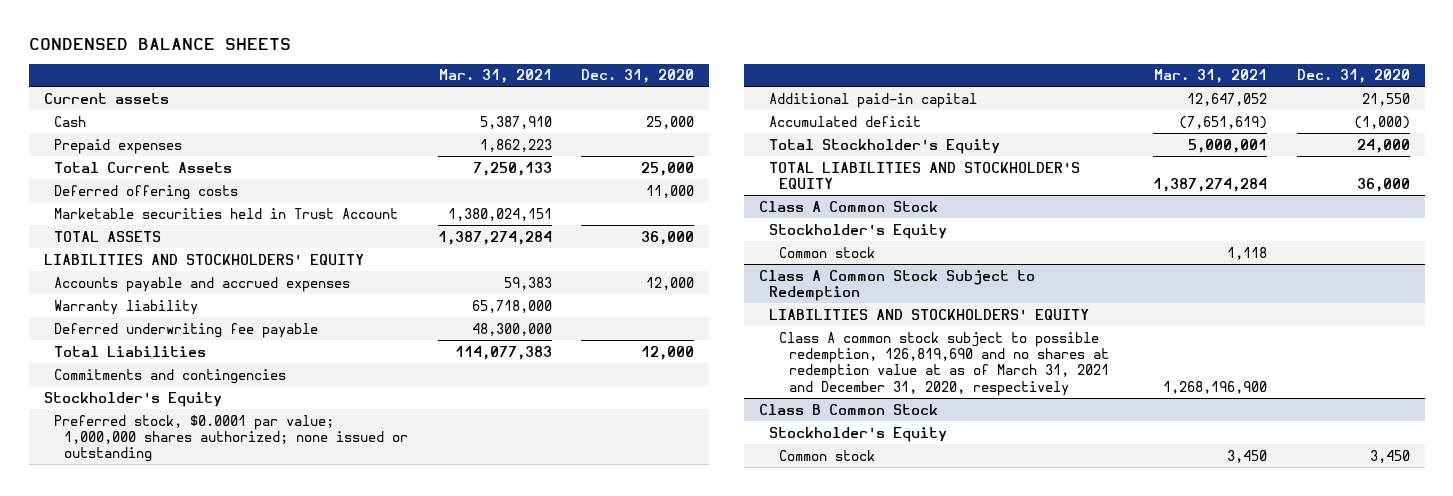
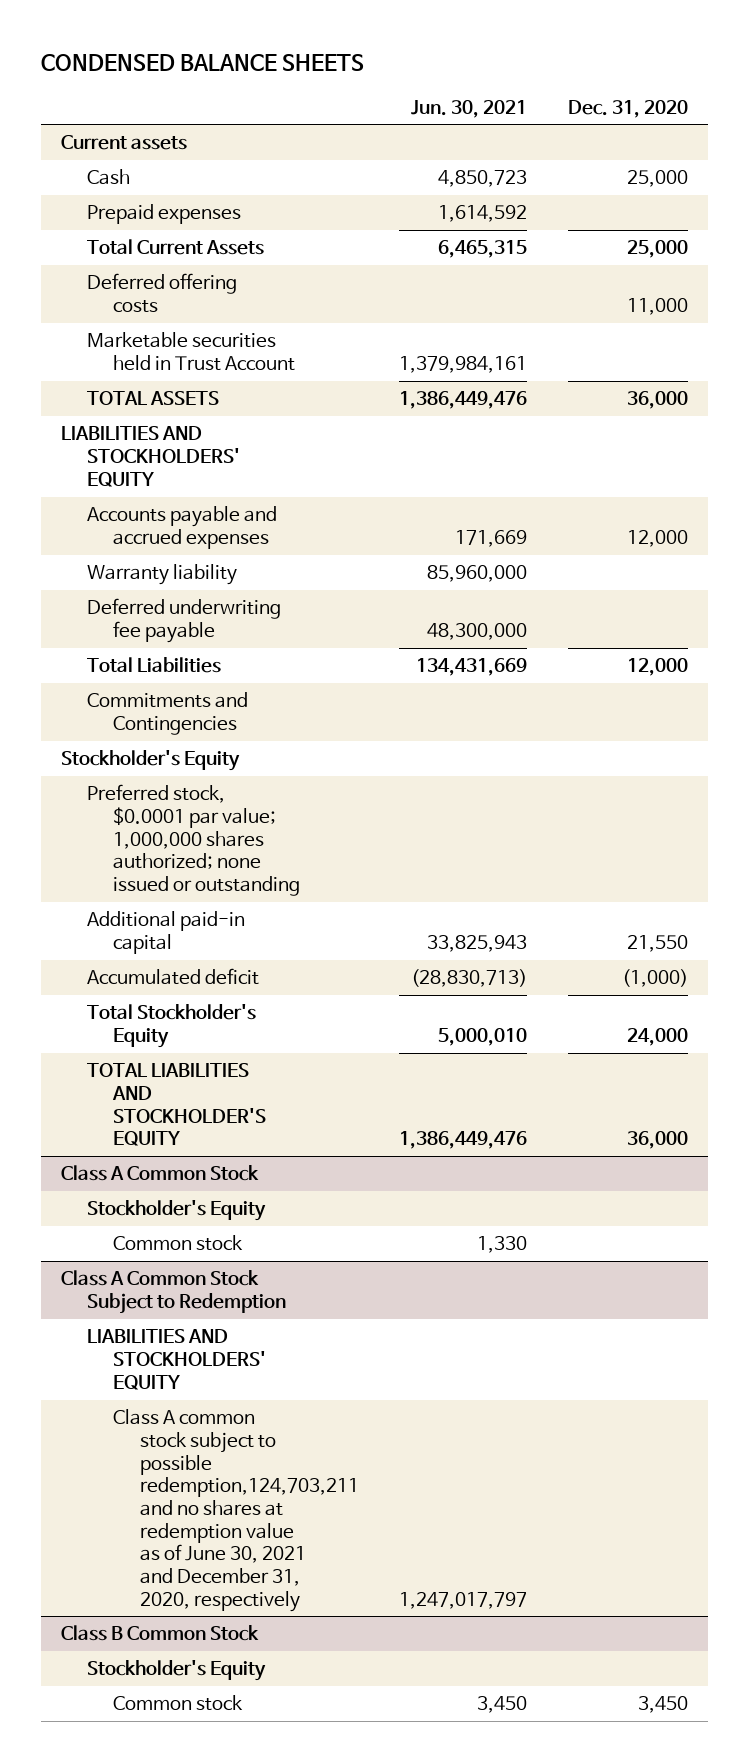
- | Mar. 31, 2021 | Dec. 31, 2020
+ | Jun. 30, 2021 | Dec. 31, 2020
- Commitments and contingencies
+ Commitments and Contingencies
@ Class A Common Stock Subject to Redemption
- Class A common stock subject to possible redemption, 126,819,690 and no shares at redemption value at as of March 31, 2021 and December 31, 2020, respectively | 1,268,196,900 |
+ Class A common stock subject to possible redemption,124,703,211 and no shares at redemption value as of June 30, 2021 and December 31, 2020, respectively | 1,247,017,797 |

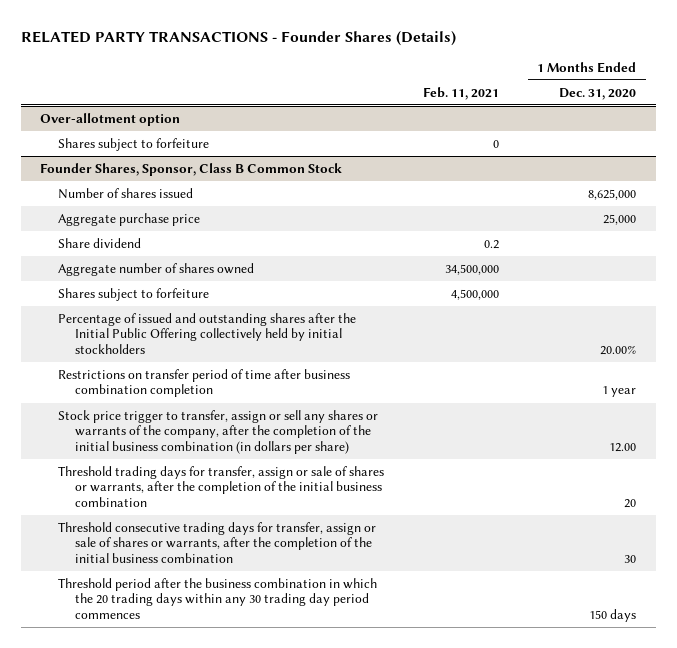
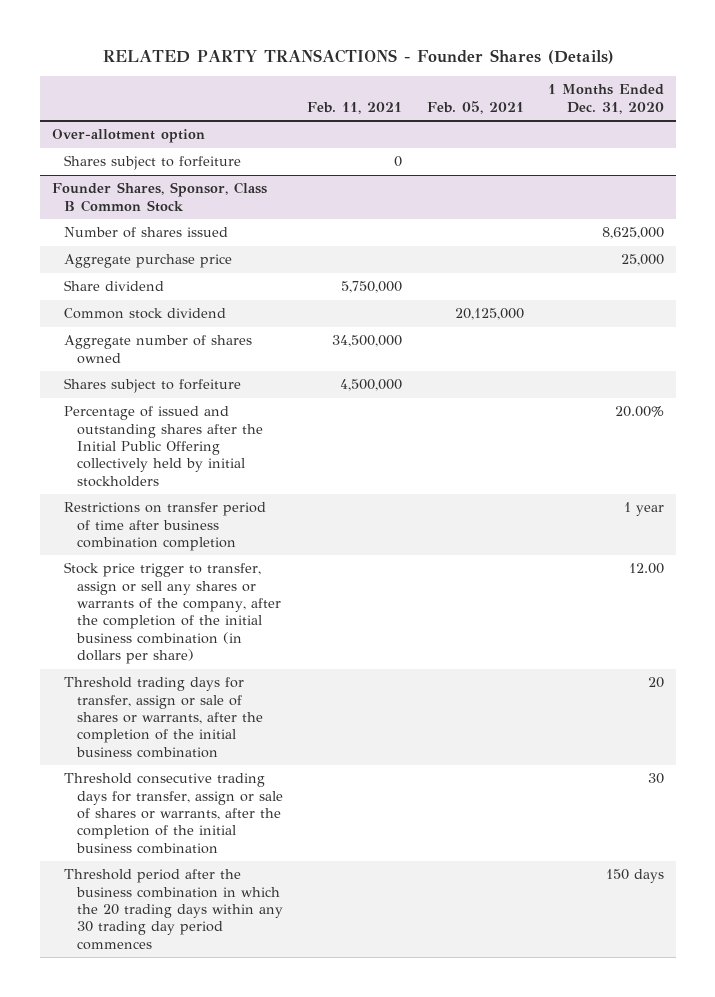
- | Feb. 11, 2021 | 1 Months Ended Dec. 31, 2020
+ | Feb. 11, 2021 | Feb. 05, 2021 | 1 Months Ended Dec. 31, 2020
@ Founder Shares, Sponsor, Class B Common Stock
- Share dividend | 0.2 |
+ Share dividend | 5,750,000 | |
+ Common stock dividend | | 20,125,000 |

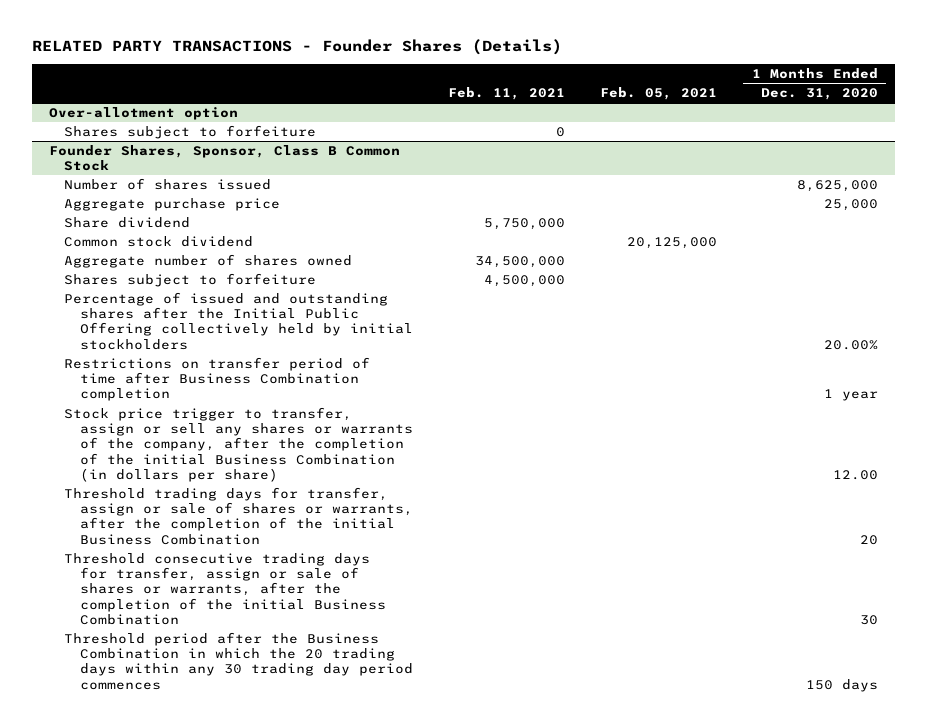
@ Founder Shares, Sponsor, Class B Common Stock
- Restrictions on transfer period of time after business combination completion | | | 1 year
- Stock price trigger to transfer, assign or sell any shares or warrants of the company, after the completion of the initial business combination (in dollars per share) | | | 12.00
- Threshold trading days for transfer, assign or sale of shares or warrants, after the completion of the initial business combination | | | 20
- Threshold consecutive trading days for transfer, assign or sale of shares or warrants, after the completion of the initial business combination | | | 30
- Threshold period after the business combination in which the 20 trading days within any 30 trading day period commences | | | 150 days
+ Restrictions on transfer period of time after Business Combination completion | | | 1 year
+ Stock price trigger to transfer, assign or sell any shares or warrants of the company, after the completion of the initial Business Combination (in dollars per share) | | | 12.00
+ Threshold trading days for transfer, assign or sale of shares or warrants, after the completion of the initial Business Combination | | | 20
+ Threshold consecutive trading days for transfer, assign or sale of shares or warrants, after the completion of the initial Business Combination | | | 30
+ Threshold period after the Business Combination in which the 20 trading days within any 30 trading day period commences | | | 150 days

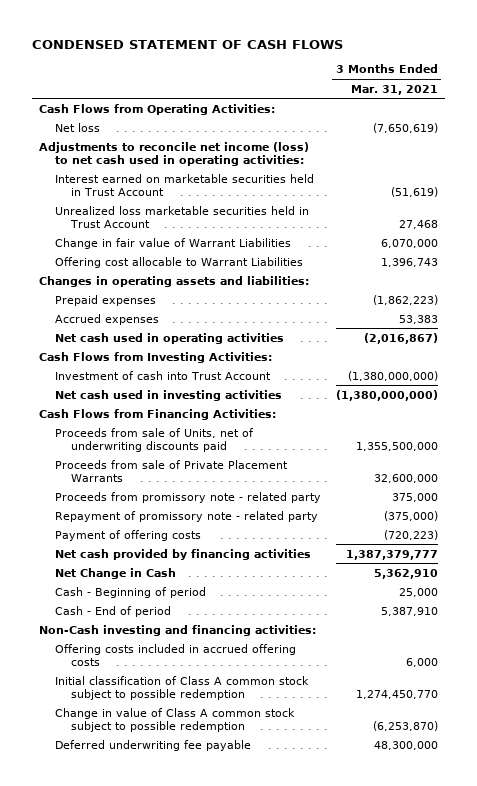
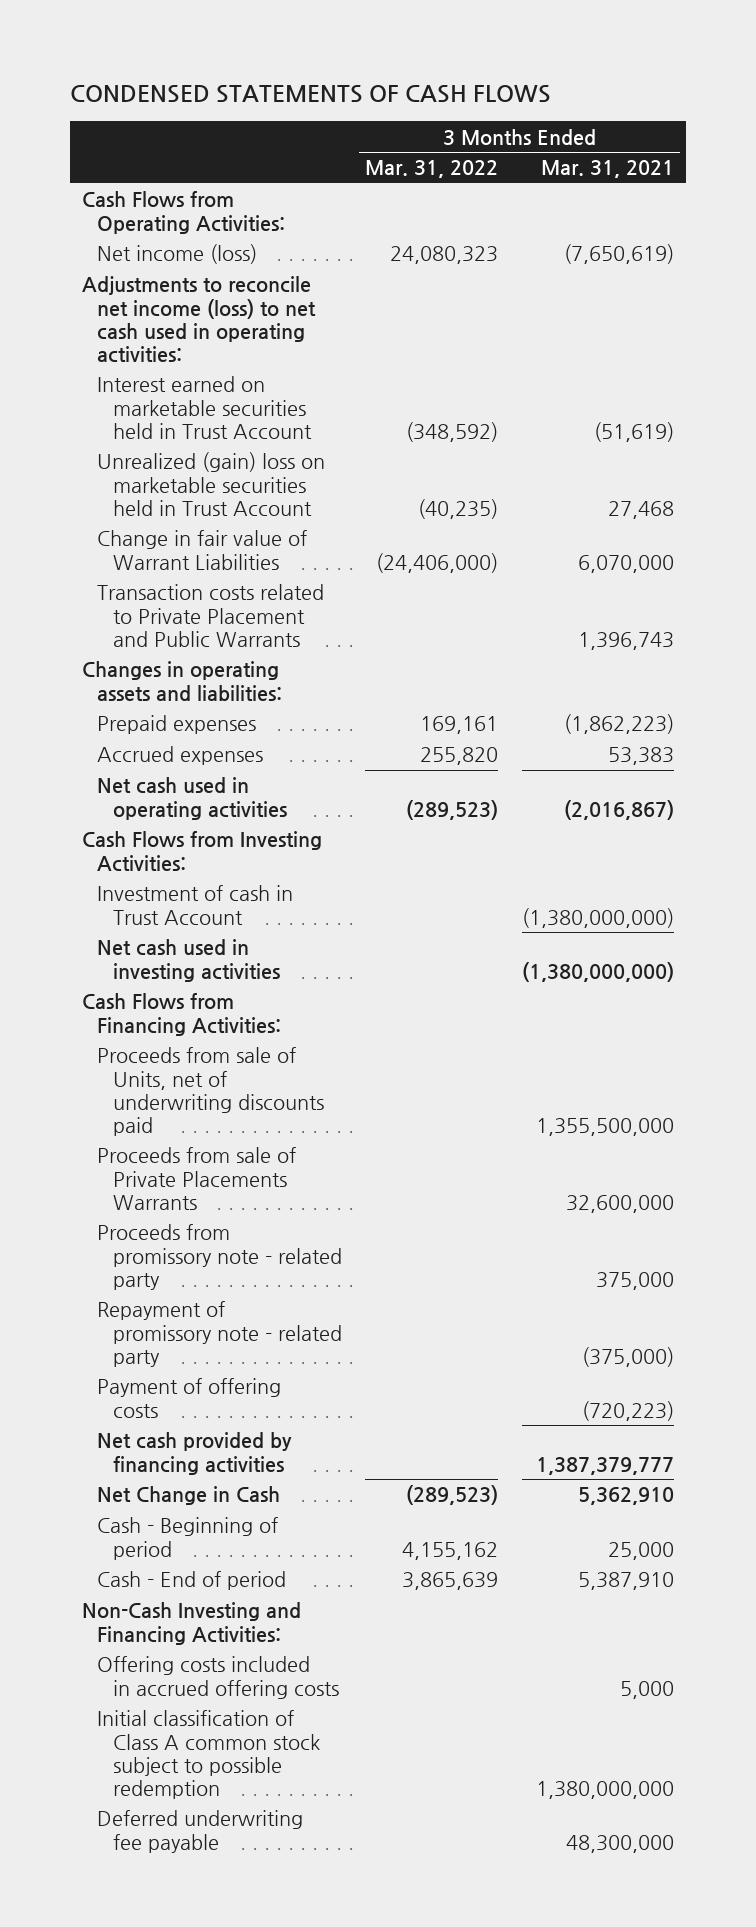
- CONDENSED STATEMENT OF CASH FLOWS
+ CONDENSED STATEMENTS OF CASH FLOWS
- | 3 Months Ended Mar. 31, 2021
+ | 3 Months Ended Mar. 31, 2022 | 3 Months Ended Mar. 31, 2021
- Net loss | (7,650,619)
+ Net income (loss) | 24,080,323 | (7,650,619)
- Unrealized loss marketable securities held in Trust Account | 27,468
+ Unrealized (gain) loss on marketable securities held in Trust Account | (40,235) | 27,468
- Offering cost allocable to Warrant Liabilities | 1,396,743
+ Transaction costs related to Private Placement and Public Warrants | | 1,396,743
- Investment of cash into Trust Account | (1,380,000,000)
+ Investment of cash in Trust Account | | (1,380,000,000)
- Proceeds from sale of Private Placement Warrants | 32,600,000
+ Proceeds from sale of Private Placements Warrants | | 32,600,000
- Non-Cash investing and financing activities:
- Offering costs included in accrued offering costs | 6,000
- Initial classification of Class A common stock subject to possible redemption | 1,274,450,770
- Change in value of Class A common stock subject to possible redemption | (6,253,870)
+ Non-Cash Investing and Financing Activities:
+ Offering costs included in accrued offering costs | | 5,000
+ Initial classification of Class A common stock subject to possible redemption | | 1,380,000,000

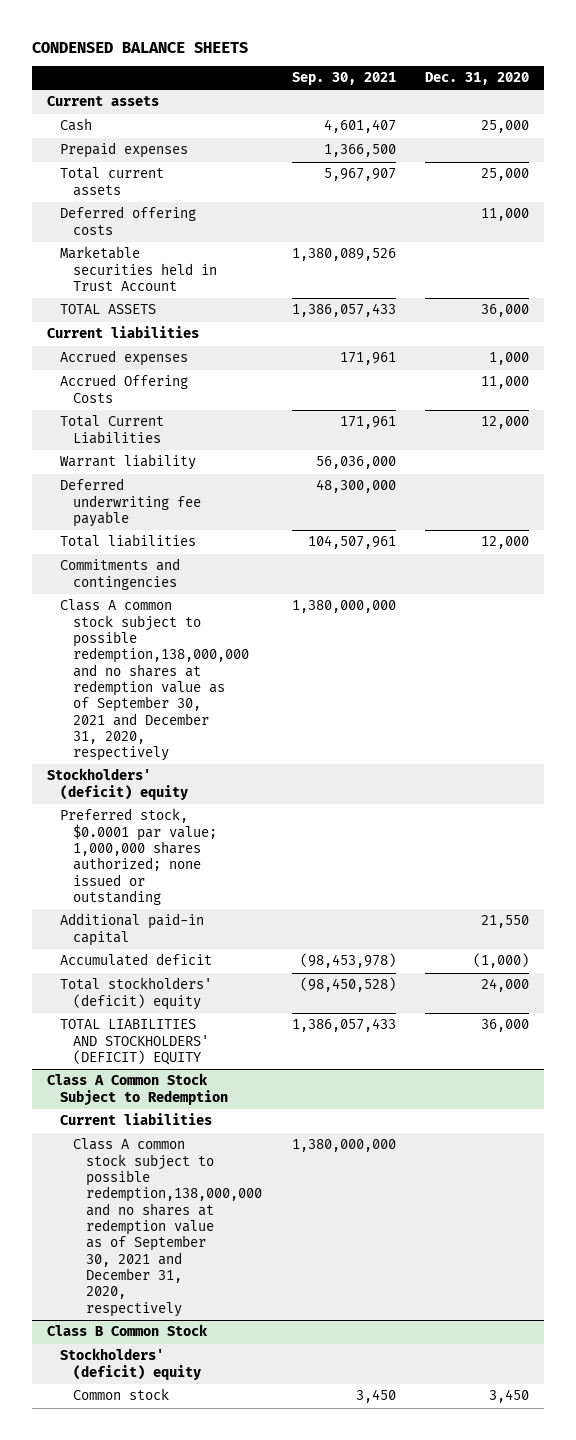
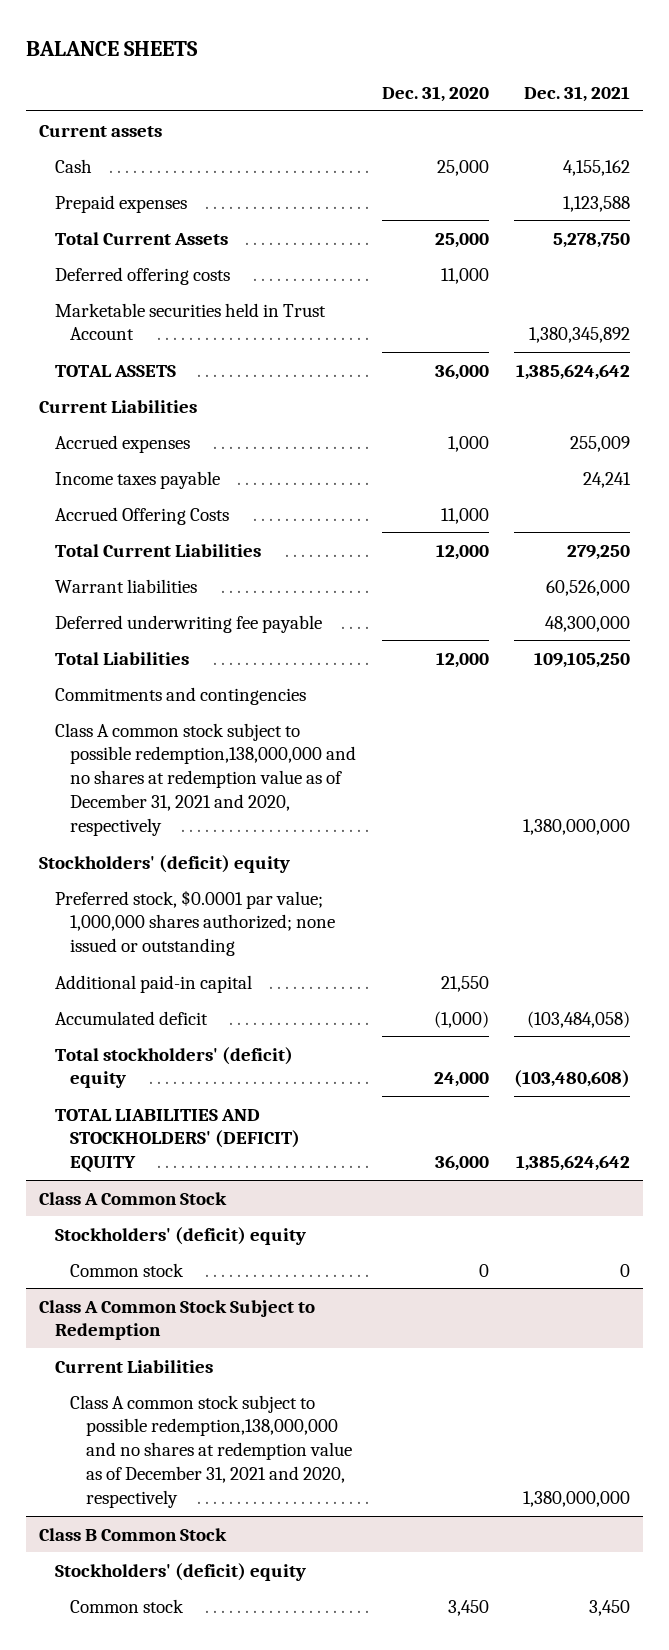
- CONDENSED BALANCE SHEETS
+ BALANCE SHEETS
- | Sep. 30, 2021 | Dec. 31, 2020
+ | Dec. 31, 2020 | Dec. 31, 2021
- Total current assets | 5,967,907 | 25,000
+ Total Current Assets | 25,000 | 5,278,750
- Current liabilities
+ Current Liabilities
+ Income taxes payable | | 24,241
- Warrant liability | 56,036,000 |
+ Warrant liabilities | | 60,526,000
- Total liabilities | 104,507,961 | 12,000
+ Total Liabilities | 12,000 | 109,105,250
- Class A common stock subject to possible redemption,138,000,000 and no shares at redemption value as of September 30, 2021 and December 31, 2020, respectively | 1,380,000,000 |
+ Class A common stock subject to possible redemption,138,000,000 and no shares at redemption value as of December 31, 2021 and 2020, respectively | | 1,380,000,000
+ Class A Common Stock
+ Stockholders' (deficit) equity
+ Common stock | 0 | 0
@ Class A Common Stock Subject to Redemption
- Current liabilities
- Class A common stock subject to possible redemption,138,000,000 and no shares at redemption value as of September 30, 2021 and December 31, 2020, respectively | 1,380,000,000 |
+ Current Liabilities
+ Class A common stock subject to possible redemption,138,000,000 and no shares at redemption value as of December 31, 2021 and 2020, respectively | | 1,380,000,000

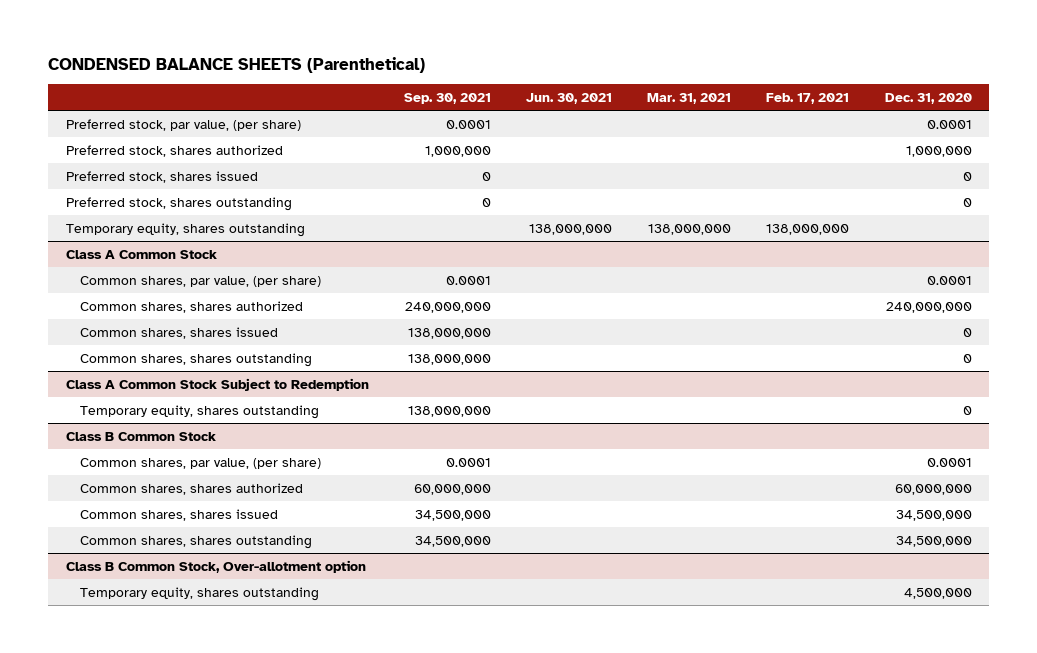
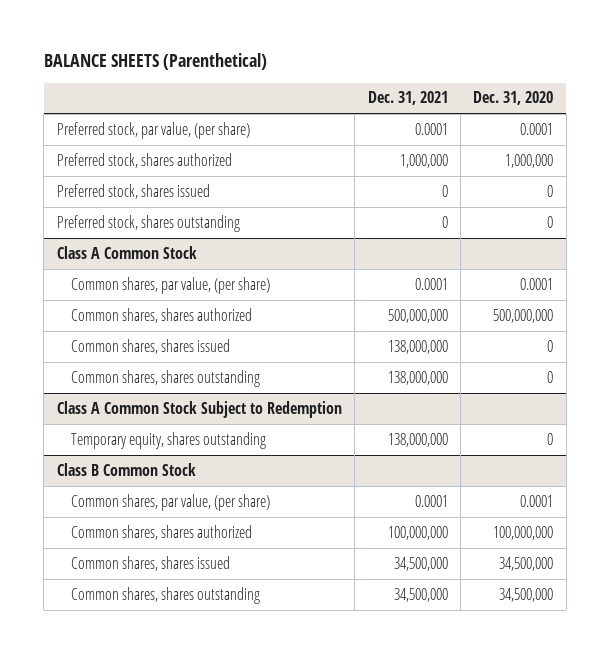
- CONDENSED BALANCE SHEETS (Parenthetical)
+ BALANCE SHEETS (Parenthetical)
- | Sep. 30, 2021 | Jun. 30, 2021 | Mar. 31, 2021 | Feb. 17, 2021 | Dec. 31, 2020
+ | Dec. 31, 2021 | Dec. 31, 2020
- Temporary equity, shares outstanding | | 138,000,000 | 138,000,000 | 138,000,000 |
@ Class A Common Stock
- Common shares, shares authorized | 240,000,000 | | | | 240,000,000
+ Common shares, shares authorized | 500,000,000 | 500,000,000
@ Class B Common Stock
- Common shares, shares authorized | 60,000,000 | | | | 60,000,000
+ Common shares, shares authorized | 100,000,000 | 100,000,000
- Class B Common Stock, Over-allotment option
- Temporary equity, shares outstanding | | | | | 4,500,000

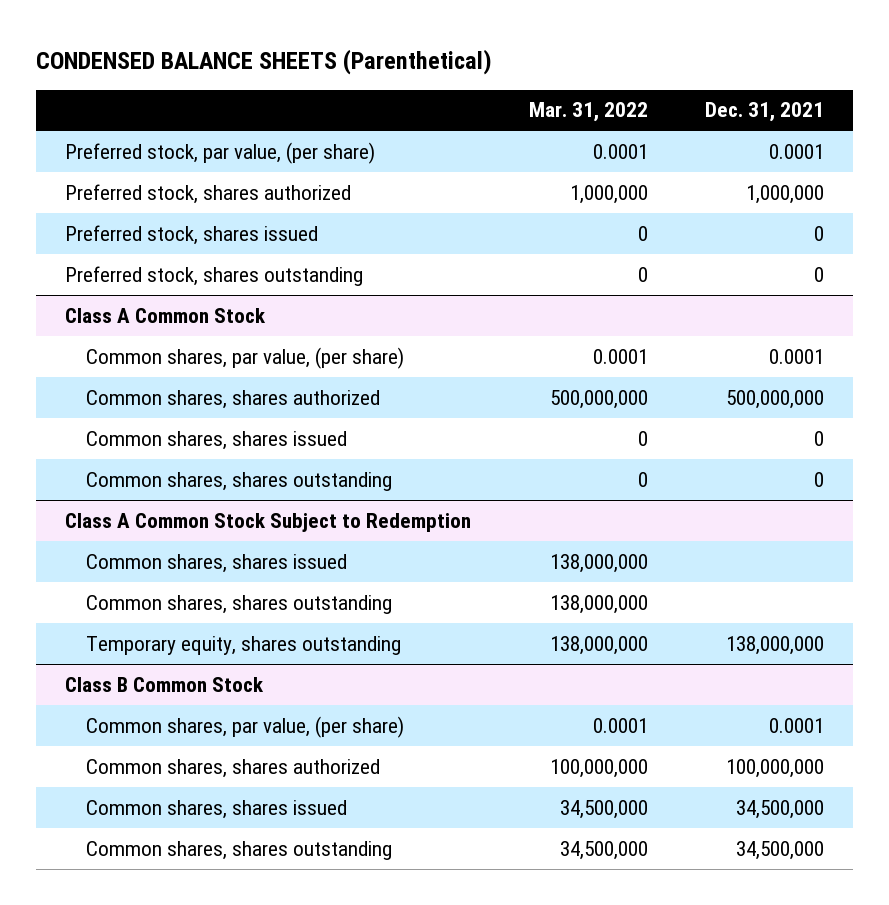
- BALANCE SHEETS (Parenthetical)
+ CONDENSED BALANCE SHEETS (Parenthetical)
- | Dec. 31, 2021 | Dec. 31, 2020
+ | Mar. 31, 2022 | Dec. 31, 2021
@ Class A Common Stock
- Common shares, shares issued | 138,000,000 | 0
- Common shares, shares outstanding | 138,000,000 | 0
+ Common shares, shares issued | 0 | 0
+ Common shares, shares outstanding | 0 | 0
@ Class A Common Stock Subject to Redemption
+ Common shares, shares issued | 138,000,000 |
+ Common shares, shares outstanding | 138,000,000 |

